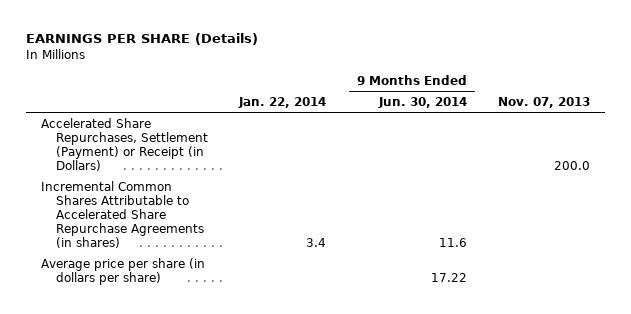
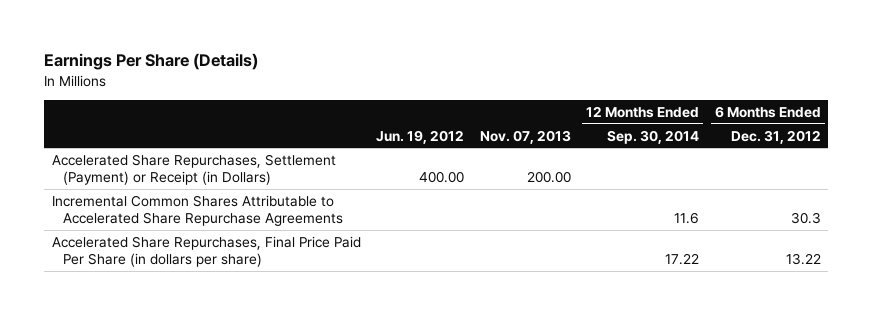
- EARNINGS PER SHARE (Details)
+ Earnings Per Share (Details)
- | Jan. 22, 2014 | 9 Months Ended Jun. 30, 2014 | Nov. 07, 2013
+ | Jun. 19, 2012 | Nov. 07, 2013 | 12 Months Ended Sep. 30, 2014 | 6 Months Ended Dec. 31, 2012
- Accelerated Share Repurchases, Settlement (Payment) or Receipt (in Dollars) | | | 200.0
- Incremental Common Shares Attributable to Accelerated Share Repurchase Agreements (in shares) | 3.4 | 11.6 |
- Average price per share (in dollars per share) | | 17.22 |
+ Accelerated Share Repurchases, Settlement (Payment) or Receipt (in Dollars) | 400.00 | 200.00 | |
+ Incremental Common Shares Attributable to Accelerated Share Repurchase Agreements | | | 11.6 | 30.3
+ Accelerated Share Repurchases, Final Price Paid Per Share (in dollars per share) | | | 17.22 | 13.22

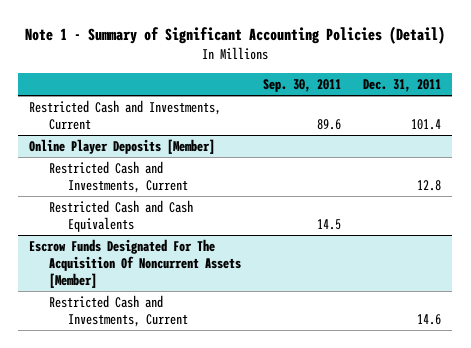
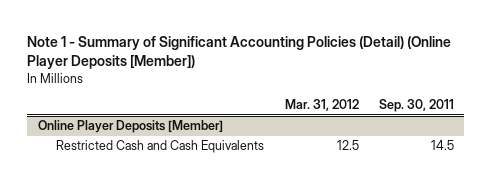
- Note 1 - Summary of Significant Accounting Policies (Detail)
+ Note 1 - Summary of Significant Accounting Policies (Detail) (Online Player Deposits [Member])
- | Sep. 30, 2011 | Dec. 31, 2011
+ | Mar. 31, 2012 | Sep. 30, 2011
- Restricted Cash and Investments, Current | 89.6 | 101.4
@ Online Player Deposits [Member]
- Restricted Cash and Investments, Current | | 12.8
- Escrow Funds Designated For The Acquisition Of Noncurrent Assets [Member]
- Restricted Cash and Investments, Current | | 14.6

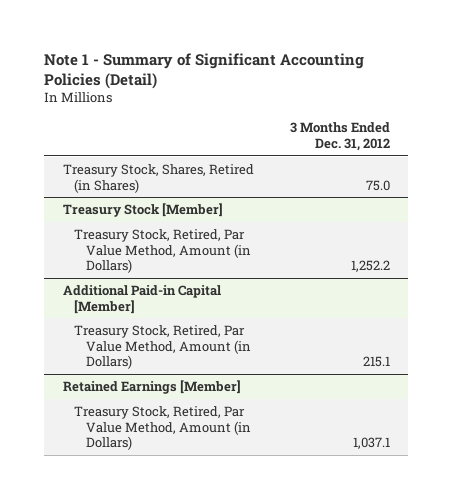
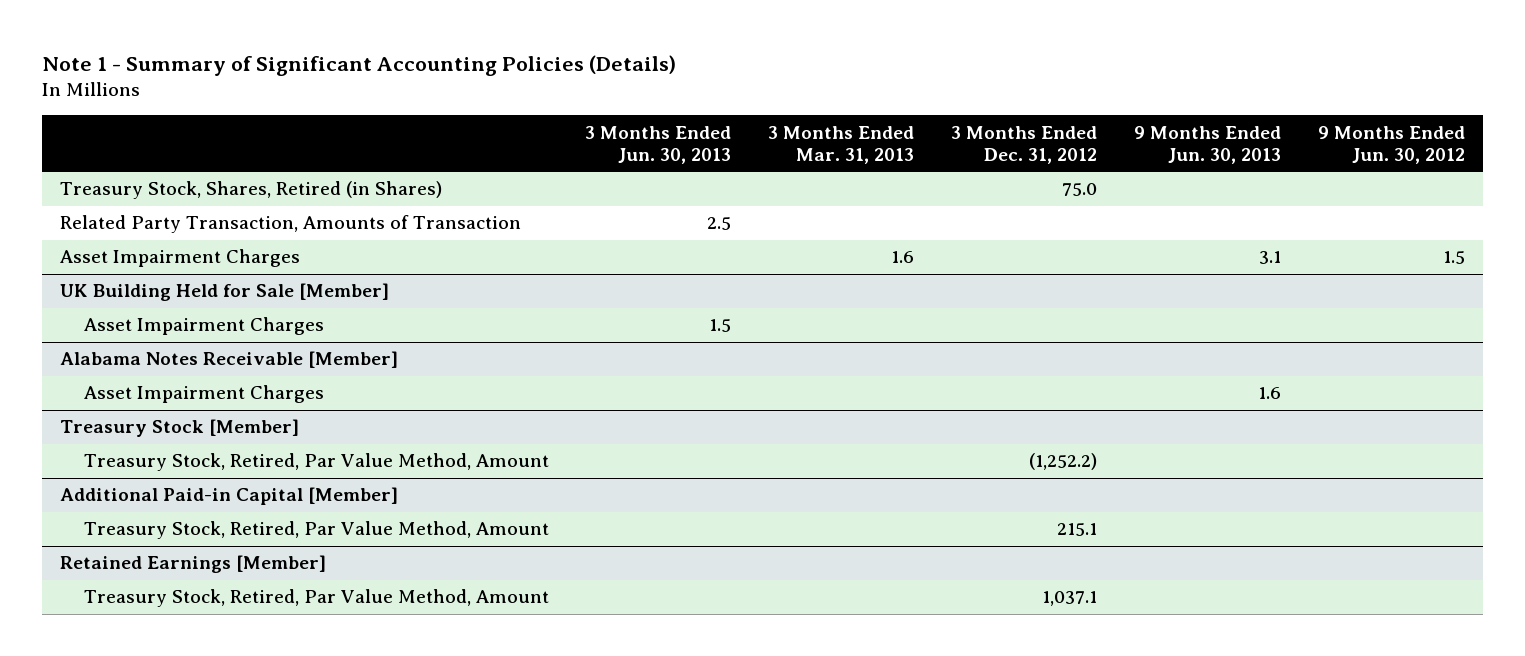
- Note 1 - Summary of Significant Accounting Policies (Detail)
+ Note 1 - Summary of Significant Accounting Policies (Details)
- | 3 Months Ended Dec. 31, 2012
+ | 3 Months Ended Jun. 30, 2013 | 3 Months Ended Mar. 31, 2013 | 3 Months Ended Dec. 31, 2012 | 9 Months Ended Jun. 30, 2013 | 9 Months Ended Jun. 30, 2012
+ Related Party Transaction, Amounts of Transaction | 2.5 | | | |
+ Asset Impairment Charges | | 1.6 | | 3.1 | 1.5
+ UK Building Held for Sale [Member]
+ Asset Impairment Charges | 1.5 | | | |
+ Alabama Notes Receivable [Member]
+ Asset Impairment Charges | | | | 1.6 |
@ Treasury Stock [Member]
- Treasury Stock, Retired, Par Value Method, Amount (in Dollars) | 1,252.2
+ Treasury Stock, Retired, Par Value Method, Amount | | | (1,252.2) | |
@ Additional Paid-in Capital [Member]
- Treasury Stock, Retired, Par Value Method, Amount (in Dollars) | 215.1
+ Treasury Stock, Retired, Par Value Method, Amount | | | 215.1 | |
@ Retained Earnings [Member]
- Treasury Stock, Retired, Par Value Method, Amount (in Dollars) | 1,037.1
+ Treasury Stock, Retired, Par Value Method, Amount | | | 1,037.1 | |

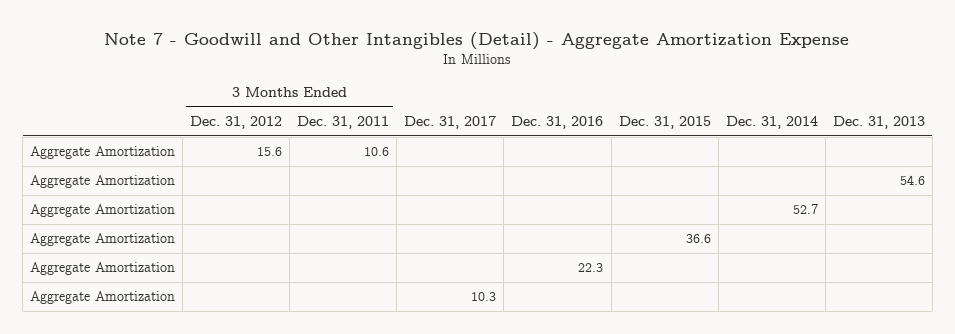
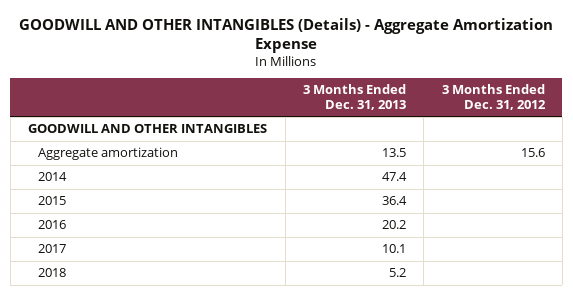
- Note 7 - Goodwill and Other Intangibles (Detail) - Aggregate Amortization Expense
+ GOODWILL AND OTHER INTANGIBLES (Details) - Aggregate Amortization Expense
- | 3 Months Ended Dec. 31, 2012 | 3 Months Ended Dec. 31, 2011 | Dec. 31, 2017 | Dec. 31, 2016 | Dec. 31, 2015 | Dec. 31, 2014 | Dec. 31, 2013
+ | 3 Months Ended Dec. 31, 2013 | 3 Months Ended Dec. 31, 2012
- Aggregate Amortization | 15.6 | 10.6 | | | | |
- Aggregate Amortization | | | | | | | 54.6
- Aggregate Amortization | | | | | | 52.7 |
- Aggregate Amortization | | | | | 36.6 | |
- Aggregate Amortization | | | | 22.3 | | |
- Aggregate Amortization | | | 10.3 | | | |
+ GOODWILL AND OTHER INTANGIBLES
+ Aggregate amortization | 13.5 | 15.6
+ 2014 | 47.4 |
+ 2015 | 36.4 |
+ 2016 | 20.2 |
+ 2017 | 10.1 |
+ 2018 | 5.2 |

